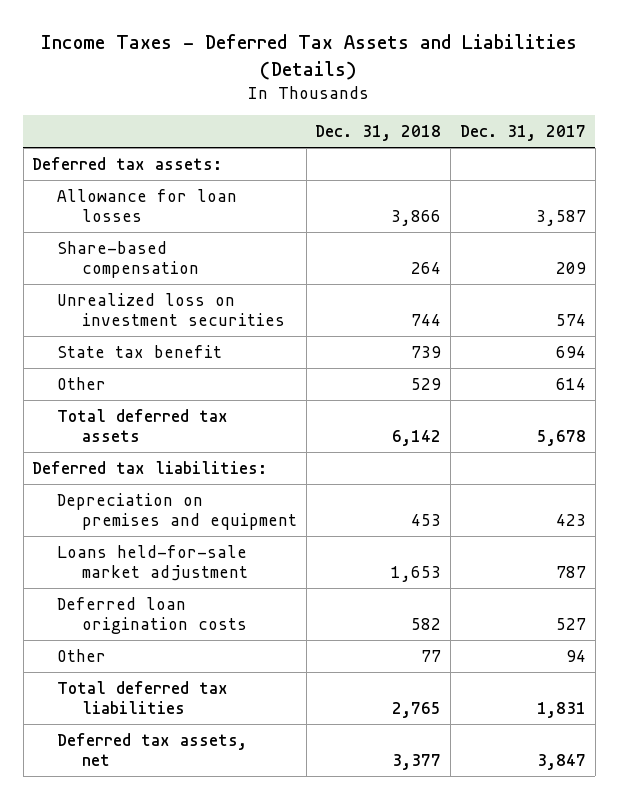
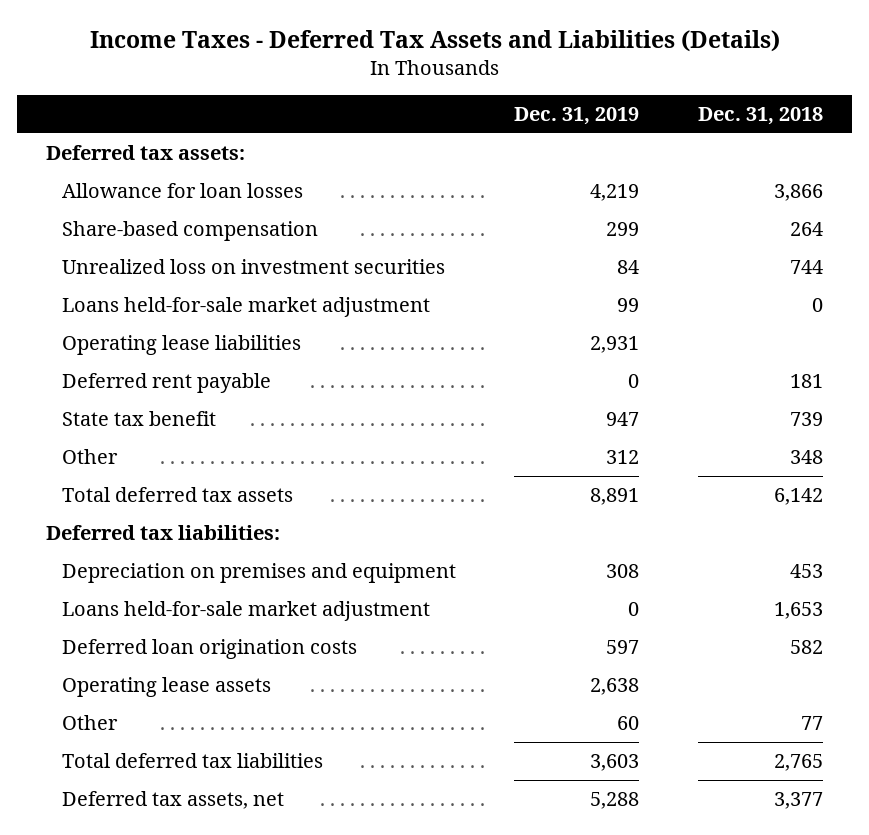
- | Dec. 31, 2018 | Dec. 31, 2017
+ | Dec. 31, 2019 | Dec. 31, 2018
+ Loans held-for-sale market adjustment | 99 | 0
+ Operating lease liabilities | 2,931 |
+ Deferred rent payable | 0 | 181
- Other | 529 | 614
+ Other | 312 | 348
+ Operating lease assets | 2,638 |

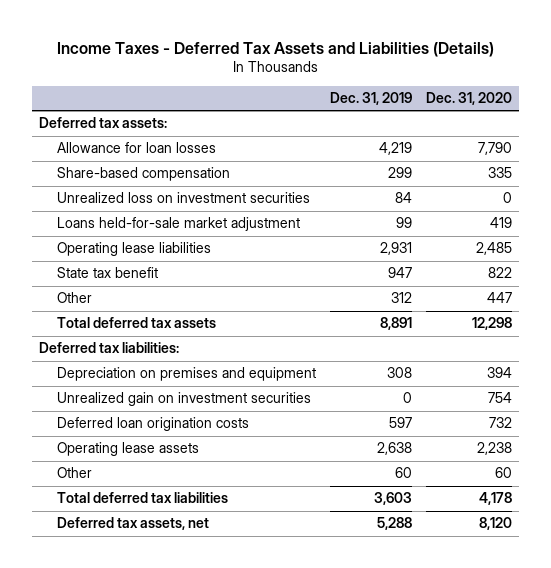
- | Dec. 31, 2019 | Dec. 31, 2018
+ | Dec. 31, 2019 | Dec. 31, 2020
- Deferred rent payable | 0 | 181
- Loans held-for-sale market adjustment | 0 | 1,653
+ Unrealized gain on investment securities | 0 | 754

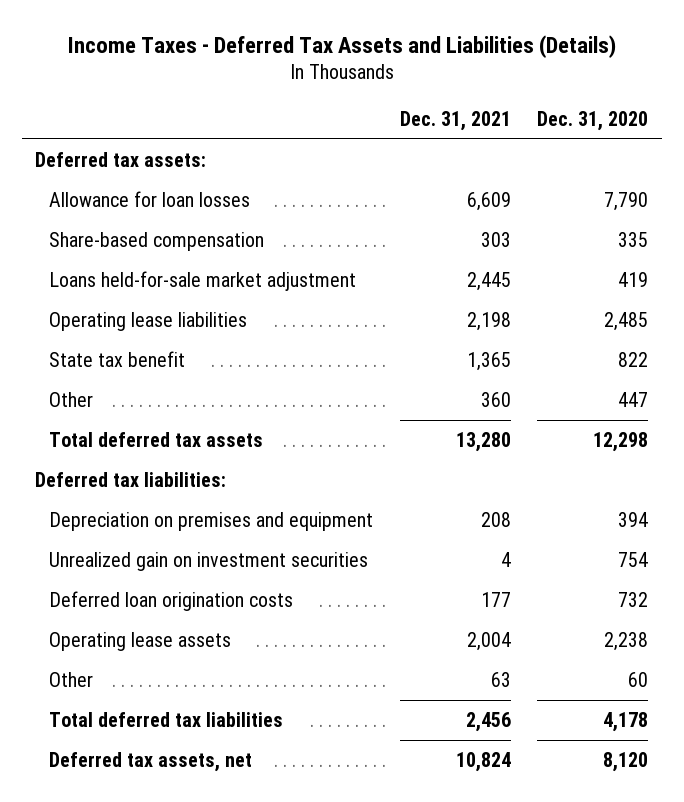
- | Dec. 31, 2019 | Dec. 31, 2020
+ | Dec. 31, 2021 | Dec. 31, 2020
- Unrealized loss on investment securities | 84 | 0

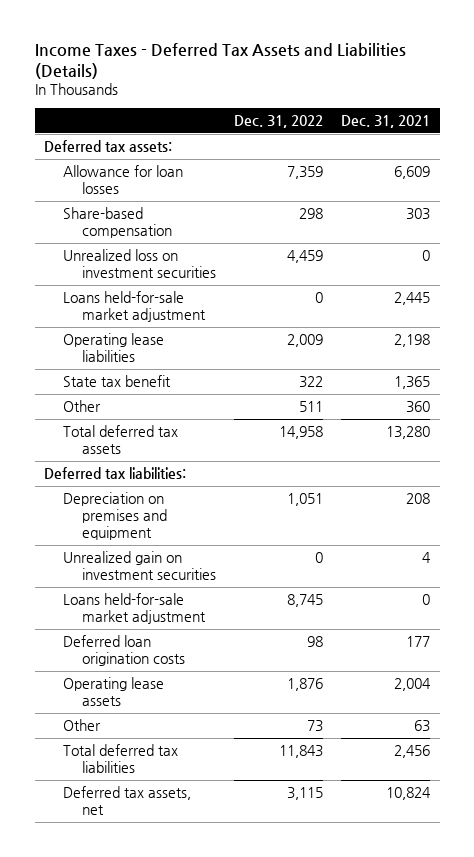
- | Dec. 31, 2021 | Dec. 31, 2020
+ | Dec. 31, 2022 | Dec. 31, 2021
+ Unrealized loss on investment securities | 4,459 | 0
+ Loans held-for-sale market adjustment | 8,745 | 0

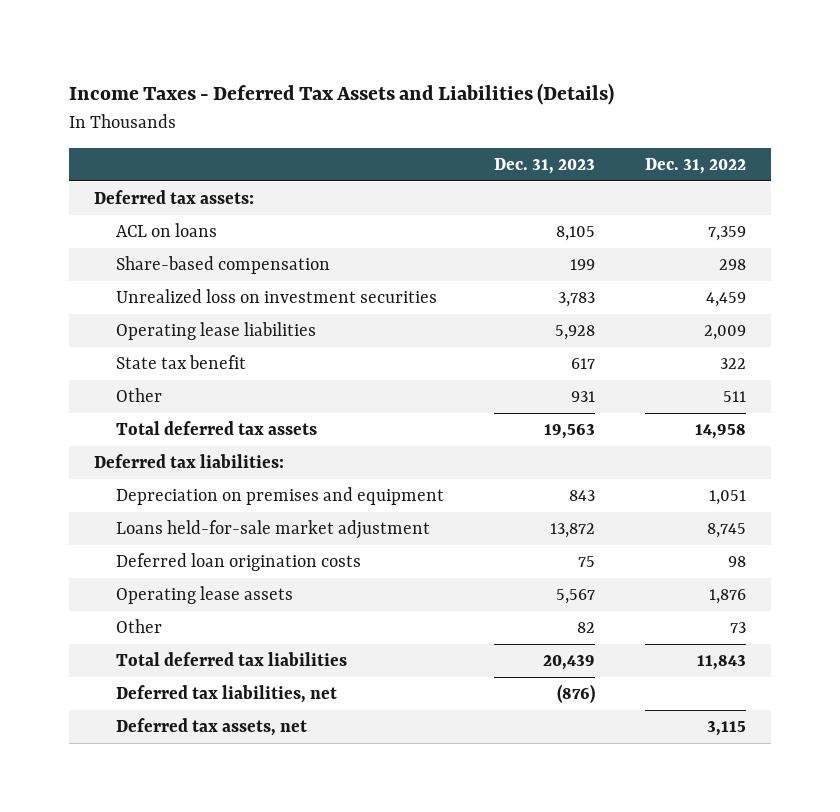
- | Dec. 31, 2022 | Dec. 31, 2021
+ | Dec. 31, 2023 | Dec. 31, 2022
- Allowance for loan losses | 7,359 | 6,609
+ ACL on loans | 8,105 | 7,359
- Loans held-for-sale market adjustment | 0 | 2,445
- Unrealized gain on investment securities | 0 | 4
+ Deferred tax liabilities, net | (876) |

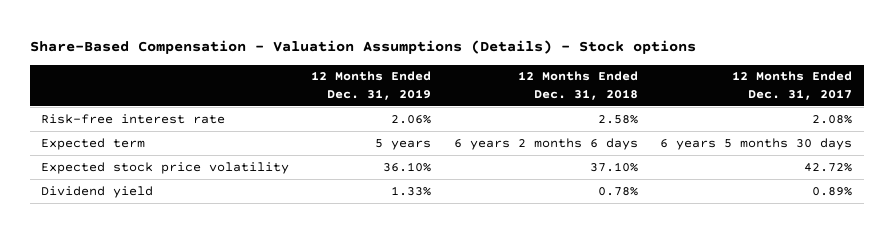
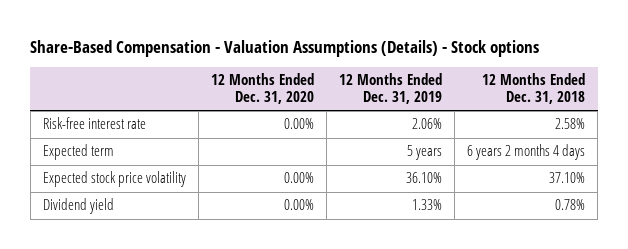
- | 12 Months Ended Dec. 31, 2019 | 12 Months Ended Dec. 31, 2018 | 12 Months Ended Dec. 31, 2017
+ | 12 Months Ended Dec. 31, 2020 | 12 Months Ended Dec. 31, 2019 | 12 Months Ended Dec. 31, 2018
- Expected term | 5 years | 6 years 2 months 6 days | 6 years 5 months 30 days
+ Expected term | | 5 years | 6 years 2 months 4 days

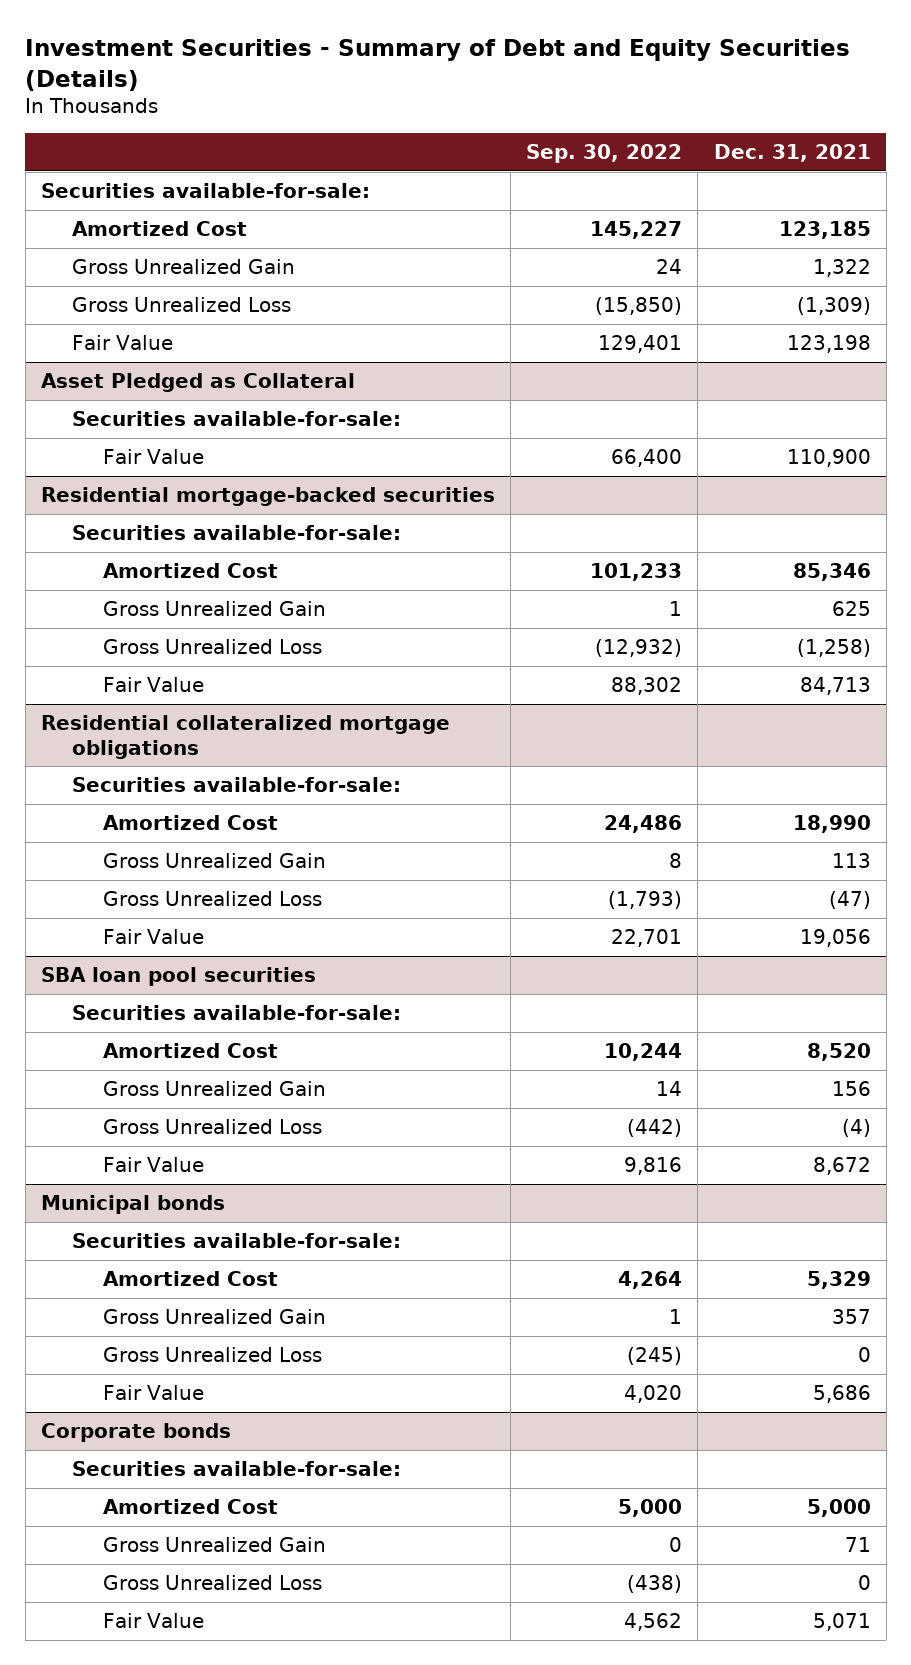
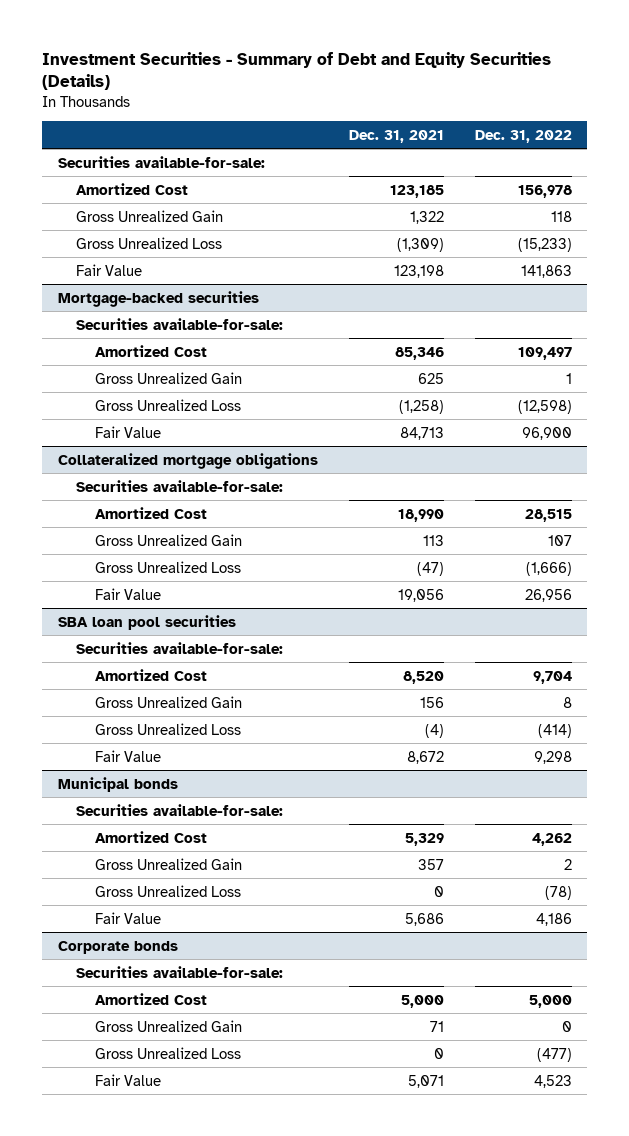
- | Sep. 30, 2022 | Dec. 31, 2021
+ | Dec. 31, 2021 | Dec. 31, 2022
- Asset Pledged as Collateral
- Securities available-for-sale:
- Fair Value | 66,400 | 110,900
- Residential mortgage-backed securities
+ Mortgage-backed securities
- Residential collateralized mortgage obligations
+ Collateralized mortgage obligations

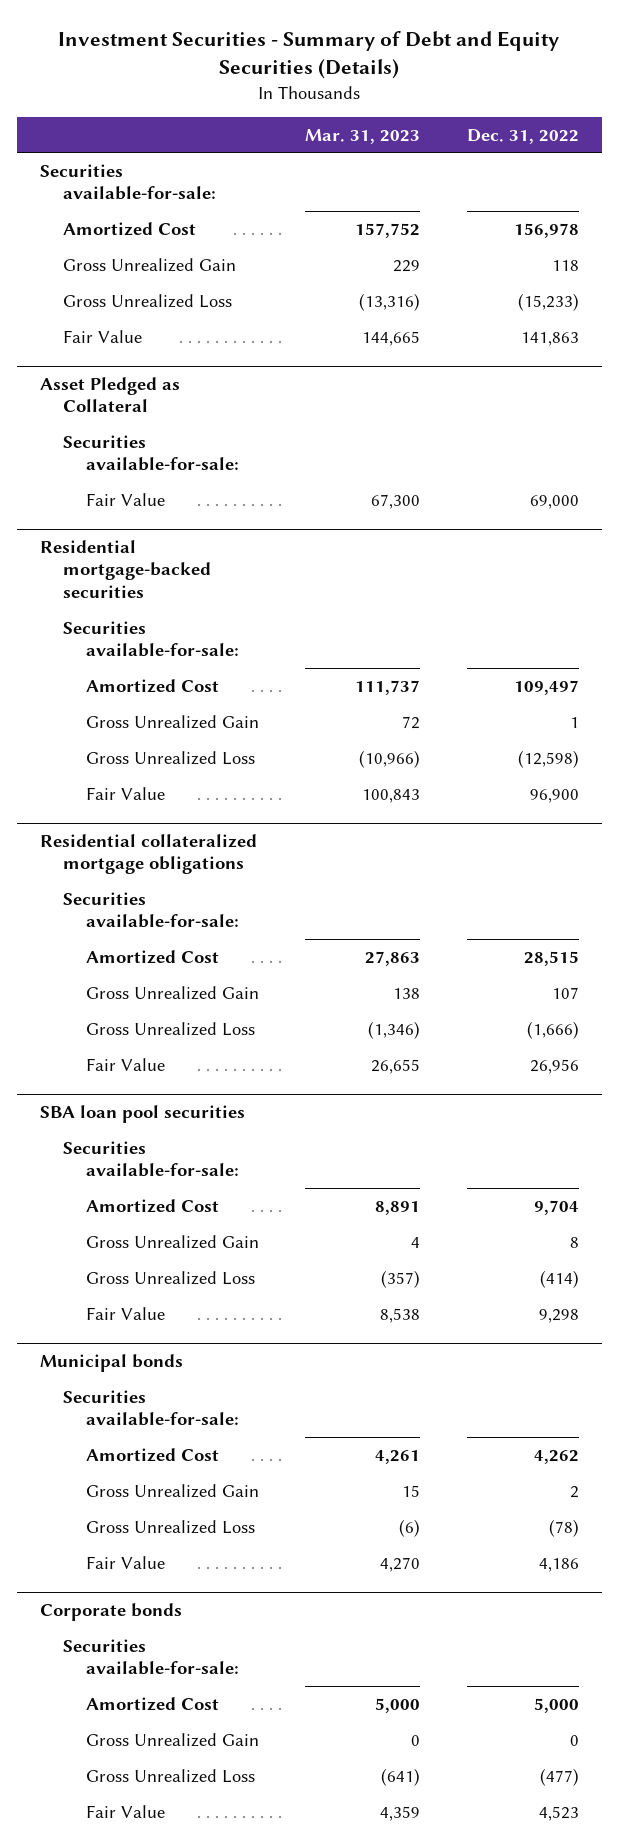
- | Dec. 31, 2021 | Dec. 31, 2022
+ | Mar. 31, 2023 | Dec. 31, 2022
- Mortgage-backed securities
+ Asset Pledged as Collateral
+ Fair Value | 67,300 | 69,000
+ Residential mortgage-backed securities
+ Securities available-for-sale:
- Collateralized mortgage obligations
+ Residential collateralized mortgage obligations

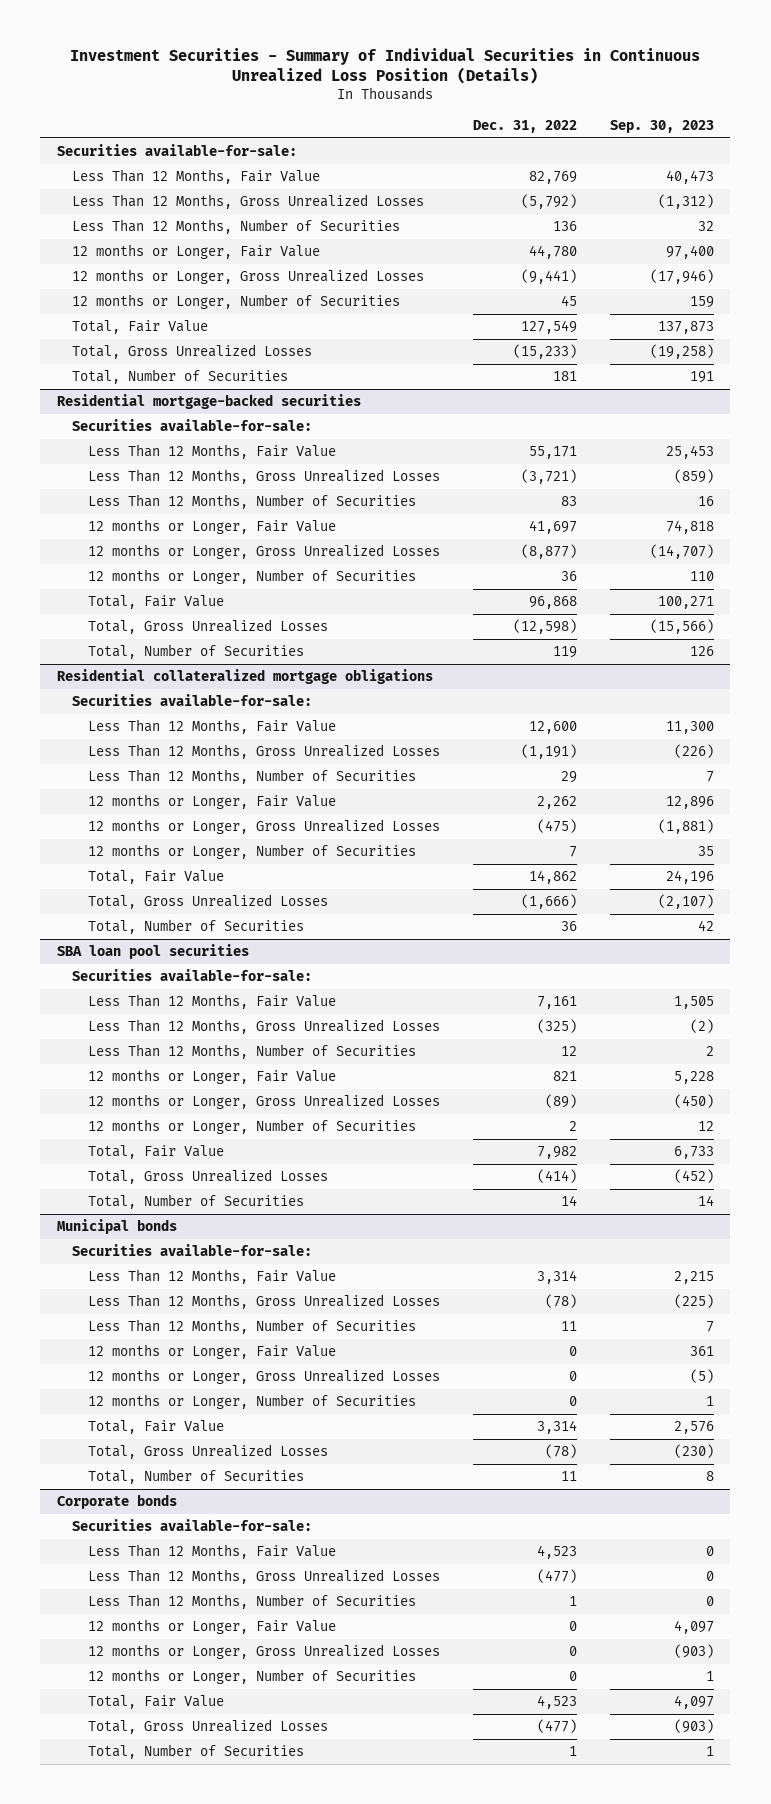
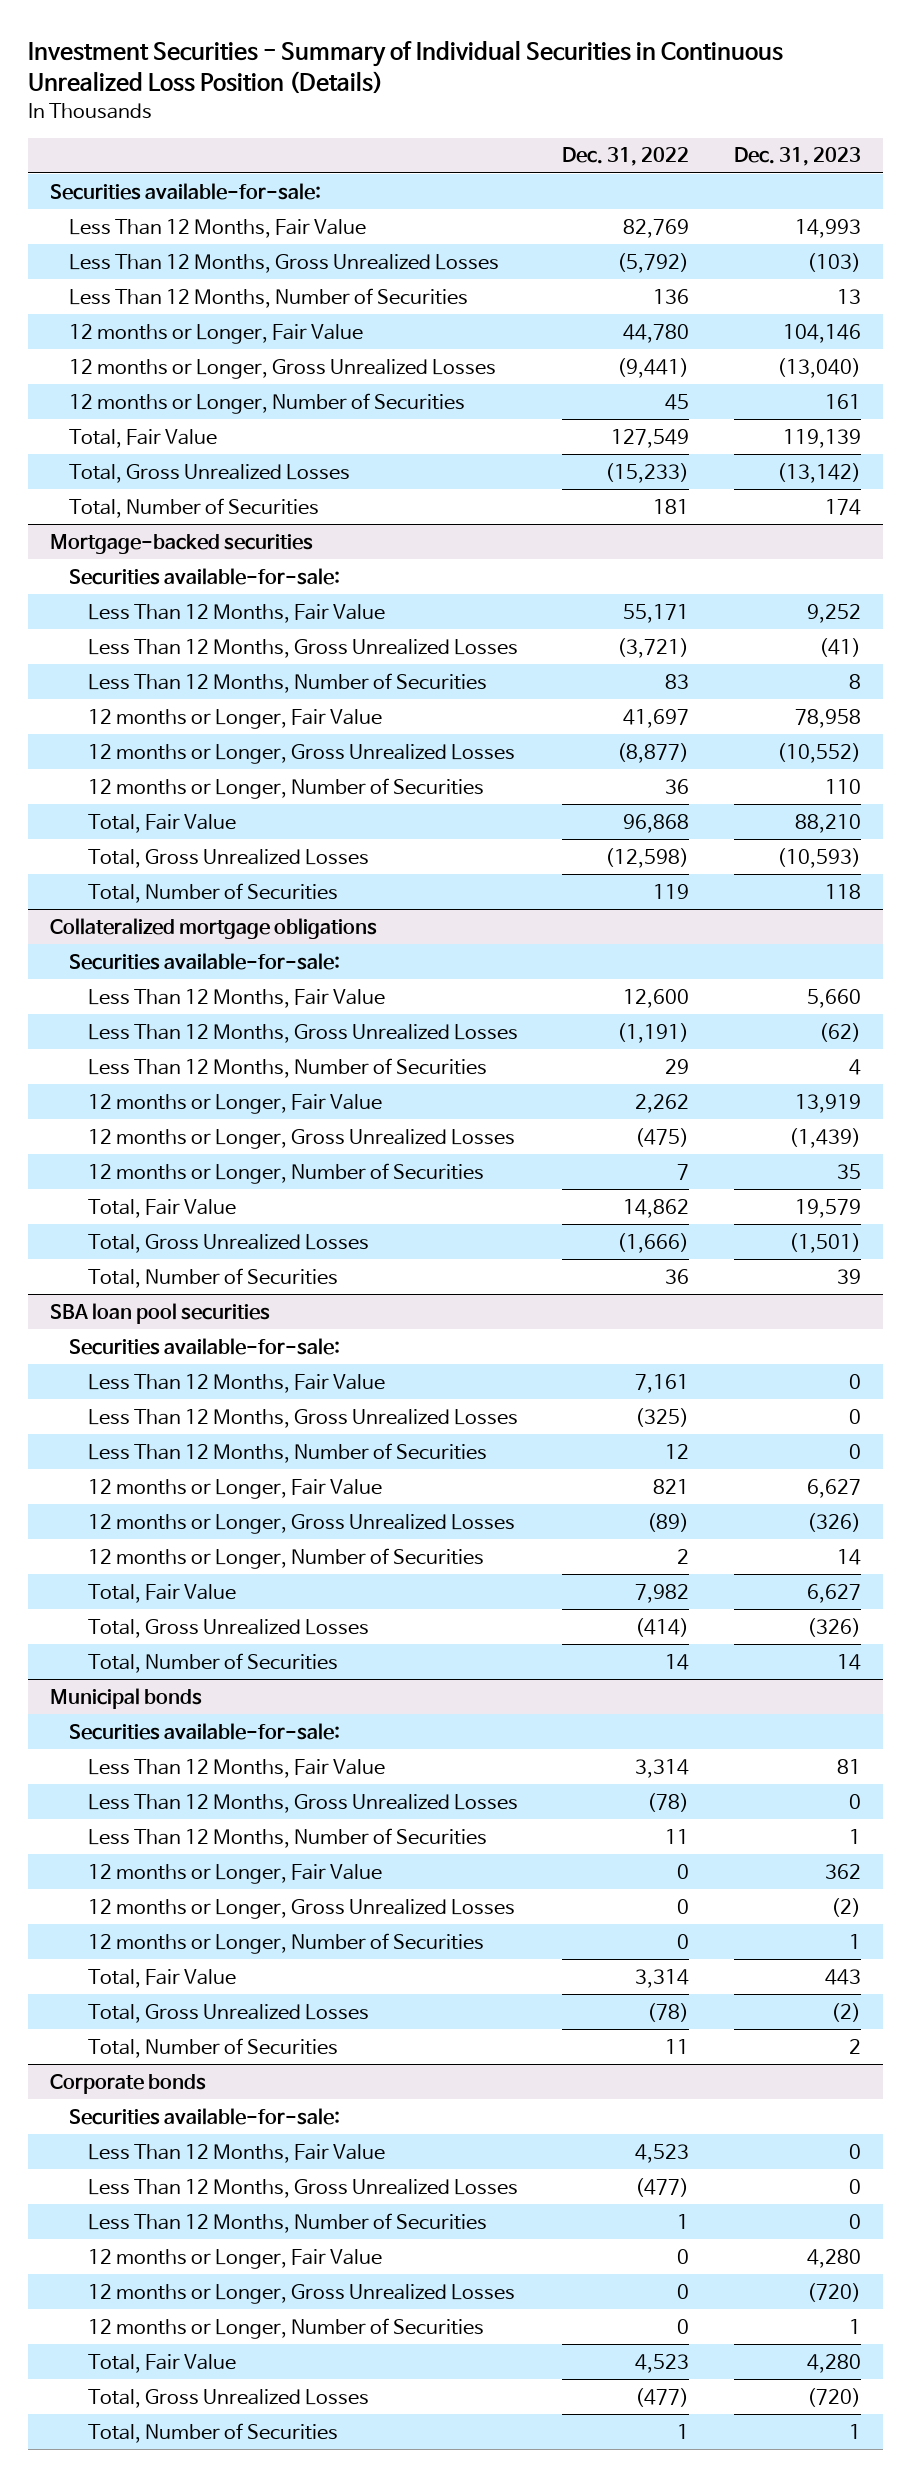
- | Dec. 31, 2022 | Sep. 30, 2023
+ | Dec. 31, 2022 | Dec. 31, 2023
- Residential mortgage-backed securities
+ Mortgage-backed securities
- Residential collateralized mortgage obligations
+ Collateralized mortgage obligations

